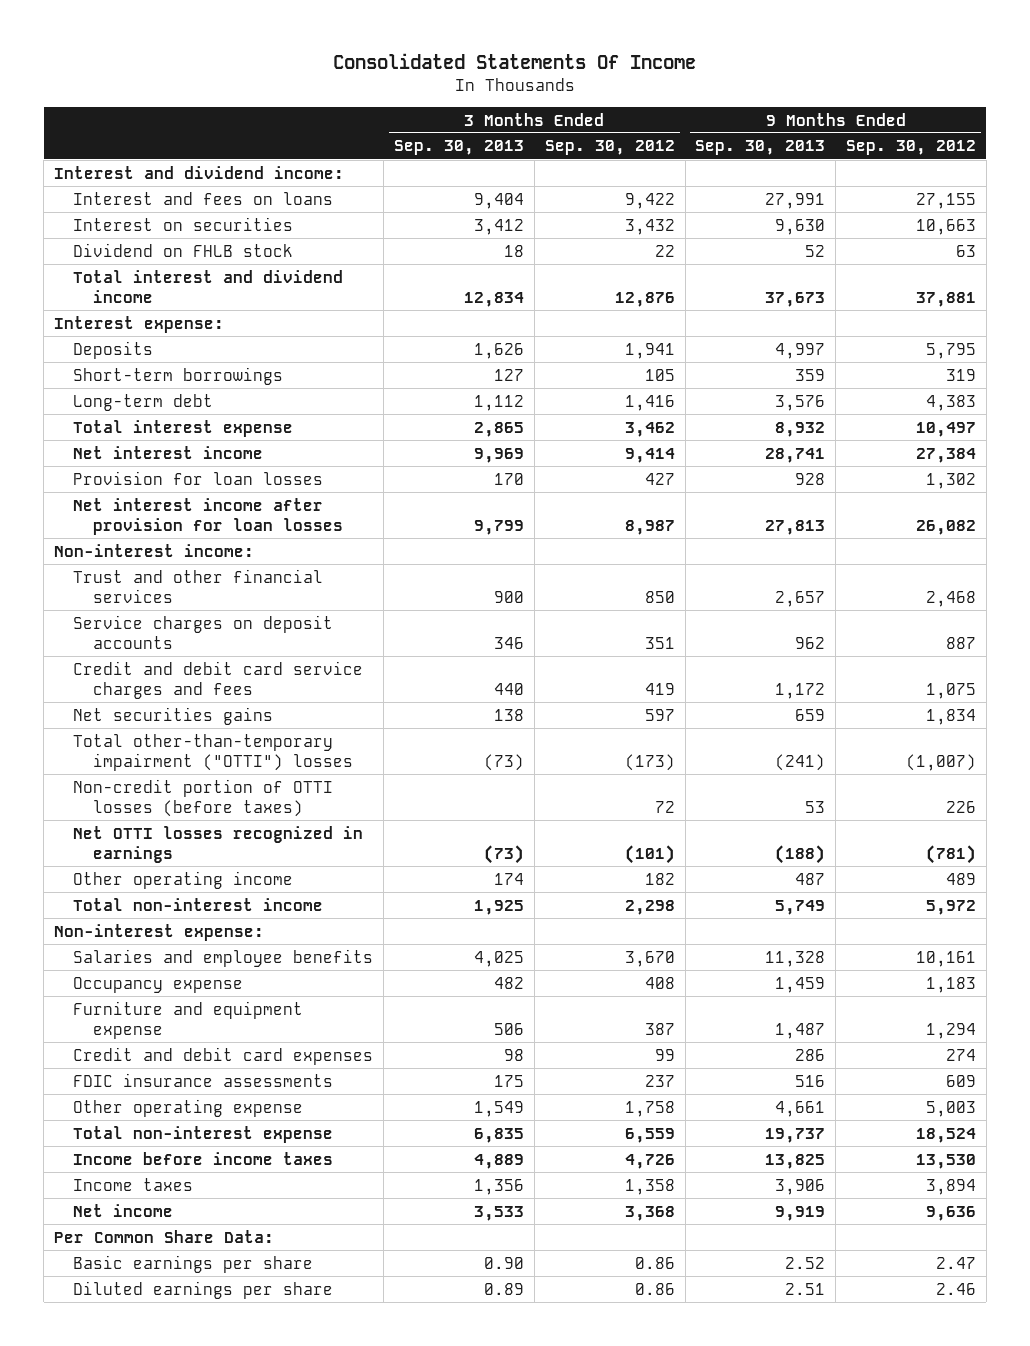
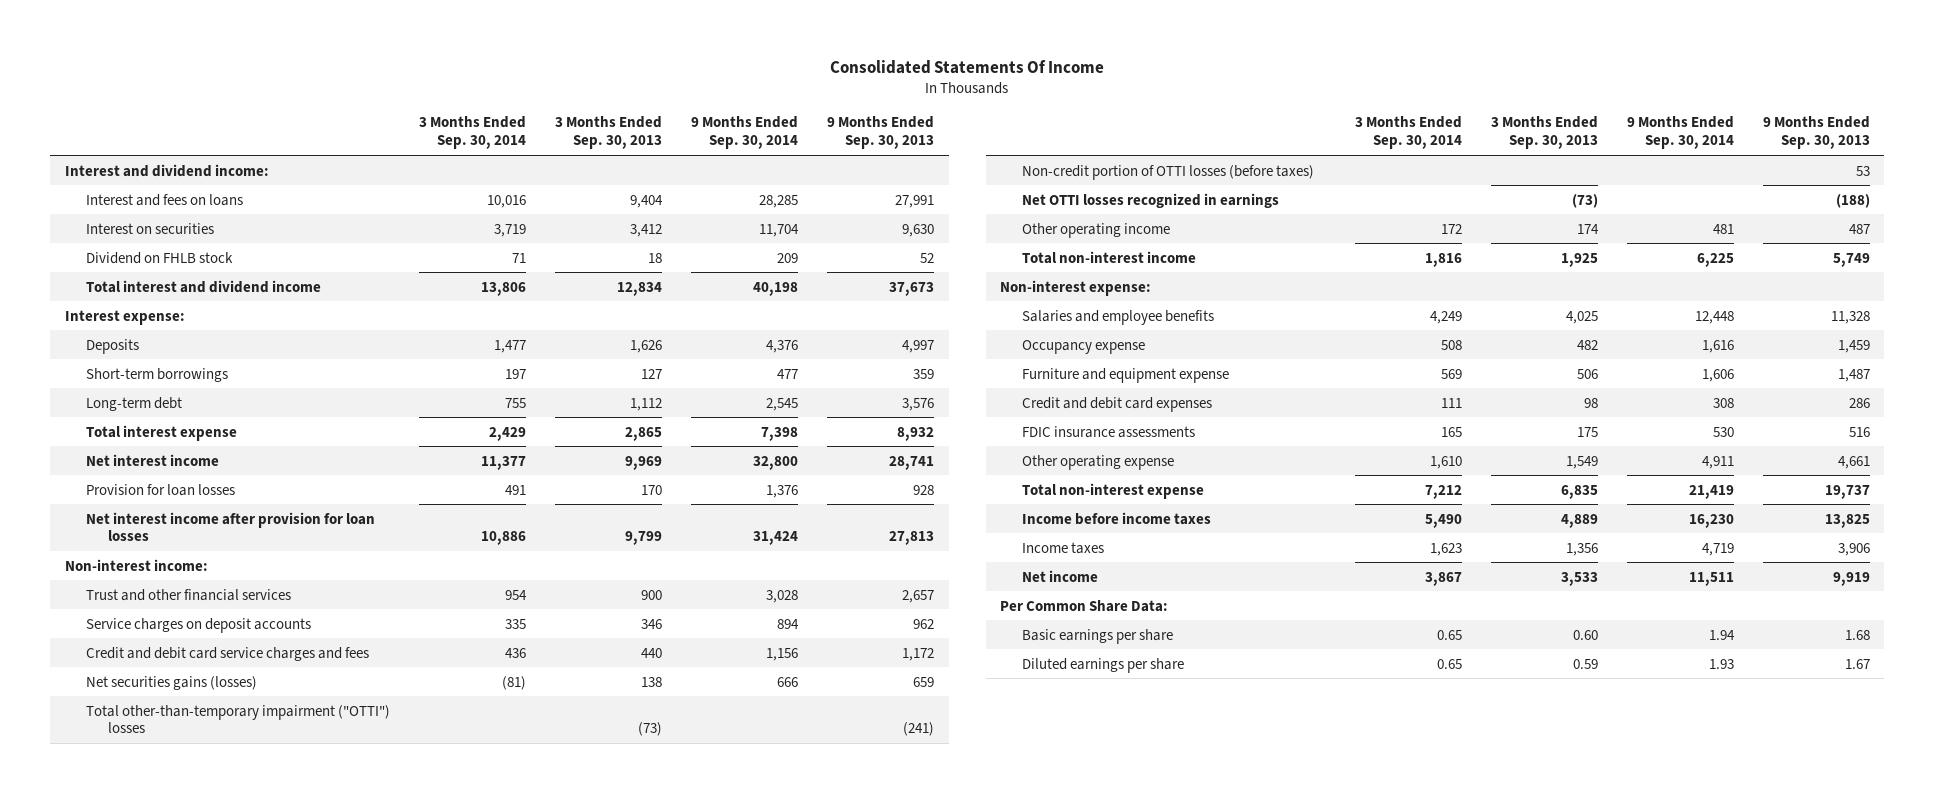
- | 3 Months Ended Sep. 30, 2013 | 3 Months Ended Sep. 30, 2012 | 9 Months Ended Sep. 30, 2013 | 9 Months Ended Sep. 30, 2012
+ | 3 Months Ended Sep. 30, 2014 | 3 Months Ended Sep. 30, 2013 | 9 Months Ended Sep. 30, 2014 | 9 Months Ended Sep. 30, 2013
- Net securities gains | 138 | 597 | 659 | 1,834
+ Net securities gains (losses) | (81) | 138 | 666 | 659
- Basic earnings per share | 0.90 | 0.86 | 2.52 | 2.47
- Diluted earnings per share | 0.89 | 0.86 | 2.51 | 2.46
+ Basic earnings per share | 0.65 | 0.60 | 1.94 | 1.68
+ Diluted earnings per share | 0.65 | 0.59 | 1.93 | 1.67

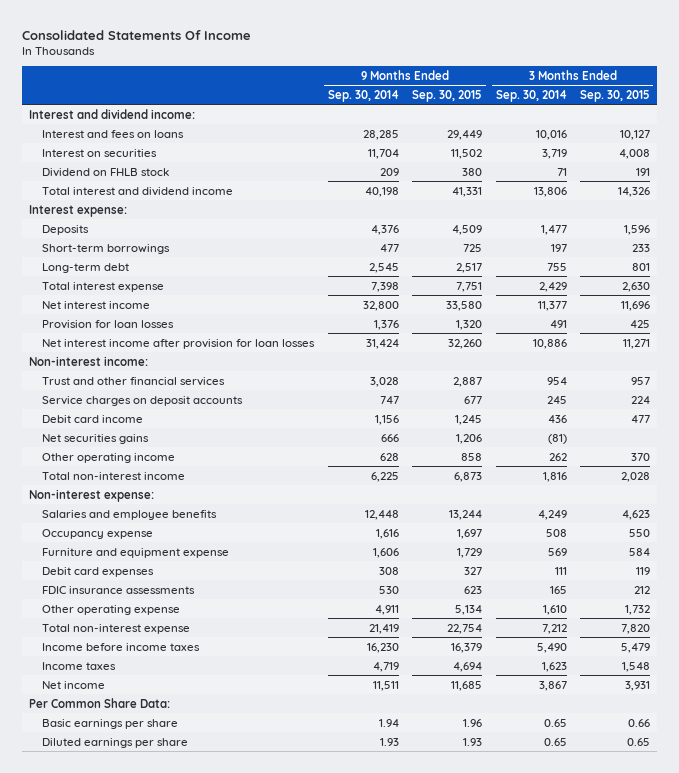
- | 3 Months Ended Sep. 30, 2014 | 3 Months Ended Sep. 30, 2013 | 9 Months Ended Sep. 30, 2014 | 9 Months Ended Sep. 30, 2013
+ | 9 Months Ended Sep. 30, 2014 | 9 Months Ended Sep. 30, 2015 | 3 Months Ended Sep. 30, 2014 | 3 Months Ended Sep. 30, 2015
- Service charges on deposit accounts | 335 | 346 | 894 | 962
- Credit and debit card service charges and fees | 436 | 440 | 1,156 | 1,172
- Net securities gains (losses) | (81) | 138 | 666 | 659
- Total other-than-temporary impairment ("OTTI") losses | | (73) | | (241)
- Non-credit portion of OTTI losses (before taxes) | | | | 53
- Net OTTI losses recognized in earnings | | (73) | | (188)
- Other operating income | 172 | 174 | 481 | 487
+ Service charges on deposit accounts | 747 | 677 | 245 | 224
+ Debit card income | 1,156 | 1,245 | 436 | 477
+ Net securities gains | 666 | 1,206 | (81) |
+ Other operating income | 628 | 858 | 262 | 370
- Credit and debit card expenses | 111 | 98 | 308 | 286
+ Debit card expenses | 308 | 327 | 111 | 119

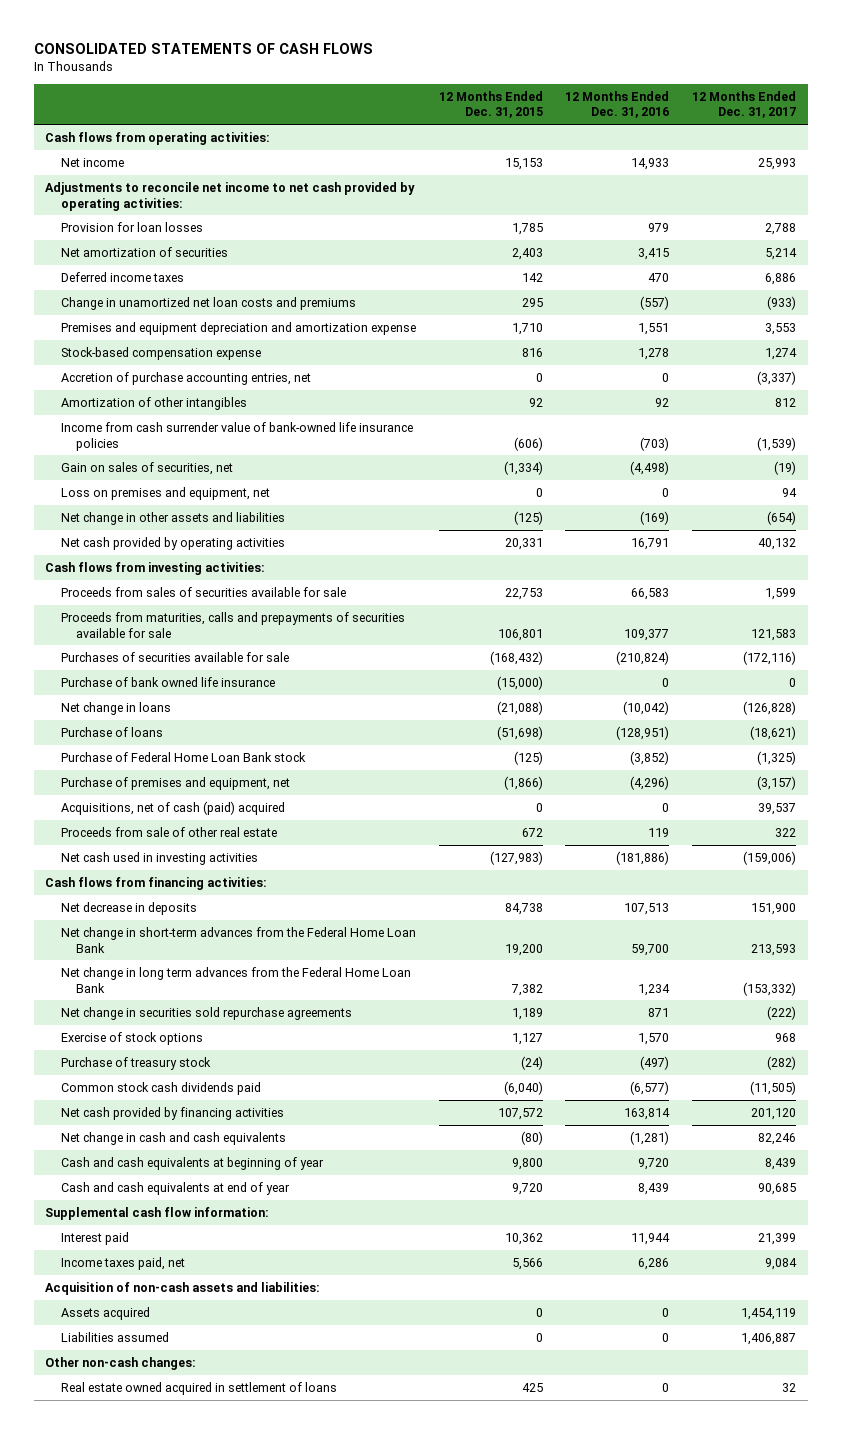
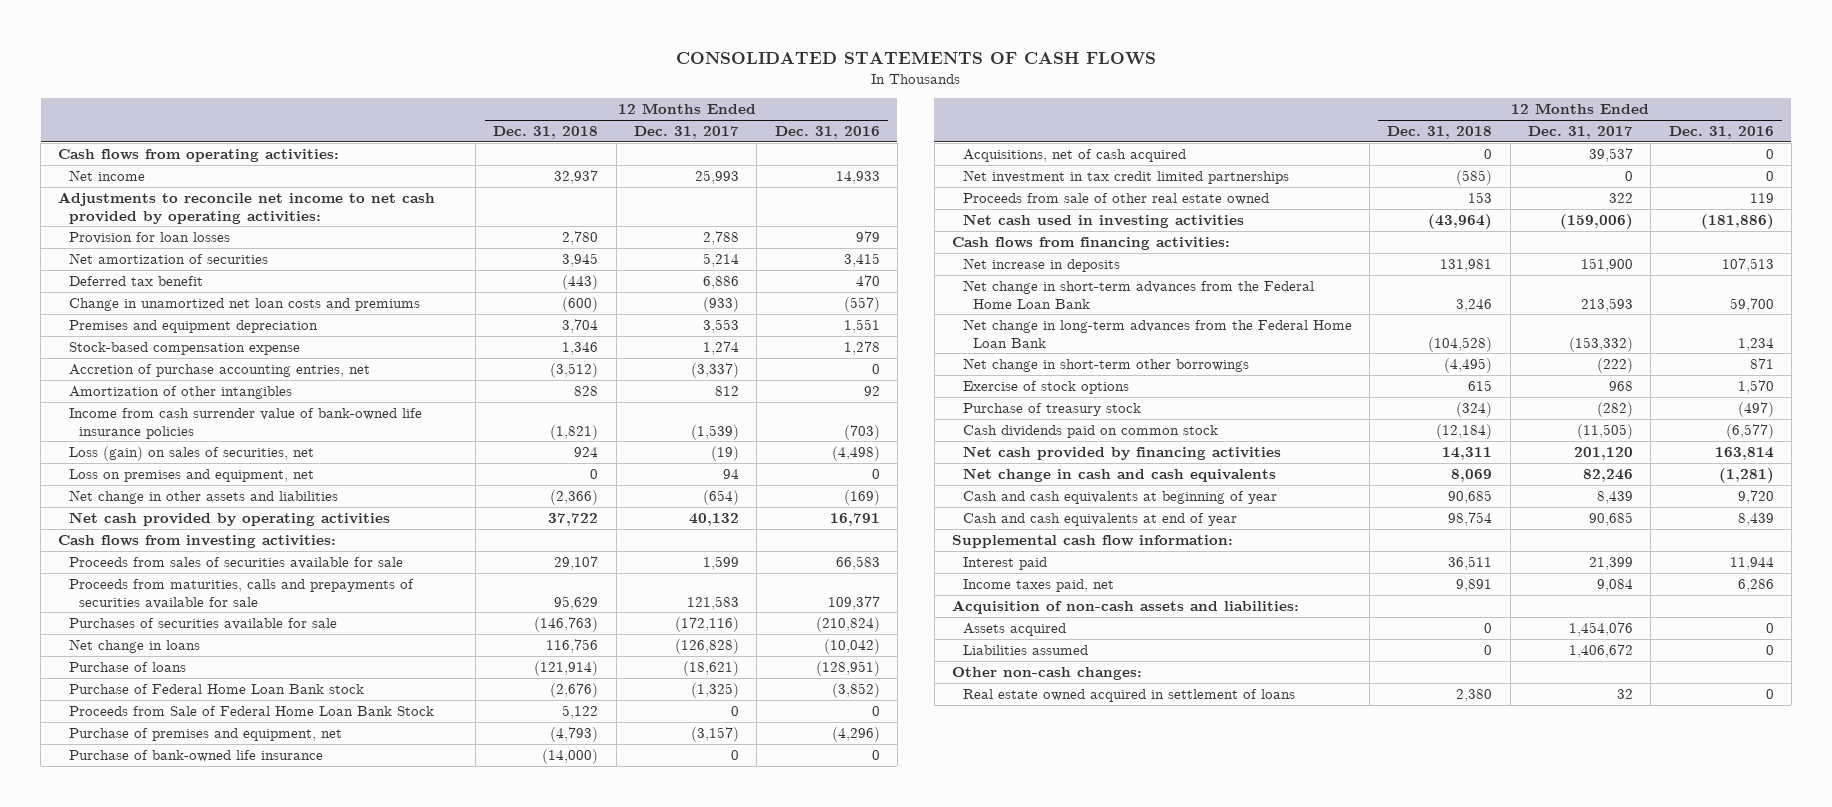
- | 12 Months Ended Dec. 31, 2015 | 12 Months Ended Dec. 31, 2016 | 12 Months Ended Dec. 31, 2017
+ | 12 Months Ended Dec. 31, 2018 | 12 Months Ended Dec. 31, 2017 | 12 Months Ended Dec. 31, 2016
- Deferred income taxes | 142 | 470 | 6,886
+ Deferred tax benefit | (443) | 6,886 | 470
- Premises and equipment depreciation and amortization expense | 1,710 | 1,551 | 3,553
+ Premises and equipment depreciation | 3,704 | 3,553 | 1,551
- Gain on sales of securities, net | (1,334) | (4,498) | (19)
+ Loss (gain) on sales of securities, net | 924 | (19) | (4,498)
- Purchase of bank owned life insurance | (15,000) | 0 | 0
+ Proceeds from Sale of Federal Home Loan Bank Stock | 5,122 | 0 | 0
- Acquisitions, net of cash (paid) acquired | 0 | 0 | 39,537
- Proceeds from sale of other real estate | 672 | 119 | 322
+ Purchase of bank-owned life insurance | (14,000) | 0 | 0
+ Acquisitions, net of cash acquired | 0 | 39,537 | 0
+ Net investment in tax credit limited partnerships | (585) | 0 | 0
+ Proceeds from sale of other real estate owned | 153 | 322 | 119
- Net decrease in deposits | 84,738 | 107,513 | 151,900
+ Net increase in deposits | 131,981 | 151,900 | 107,513
- Net change in long term advances from the Federal Home Loan Bank | 7,382 | 1,234 | (153,332)
- Net change in securities sold repurchase agreements | 1,189 | 871 | (222)
+ Net change in long-term advances from the Federal Home Loan Bank | (104,528) | (153,332) | 1,234
+ Net change in short-term other borrowings | (4,495) | (222) | 871
- Common stock cash dividends paid | (6,040) | (6,577) | (11,505)
+ Cash dividends paid on common stock | (12,184) | (11,505) | (6,577)
- Assets acquired | 0 | 0 | 1,454,119
- Liabilities assumed | 0 | 0 | 1,406,887
+ Assets acquired | 0 | 1,454,076 | 0
+ Liabilities assumed | 0 | 1,406,672 | 0

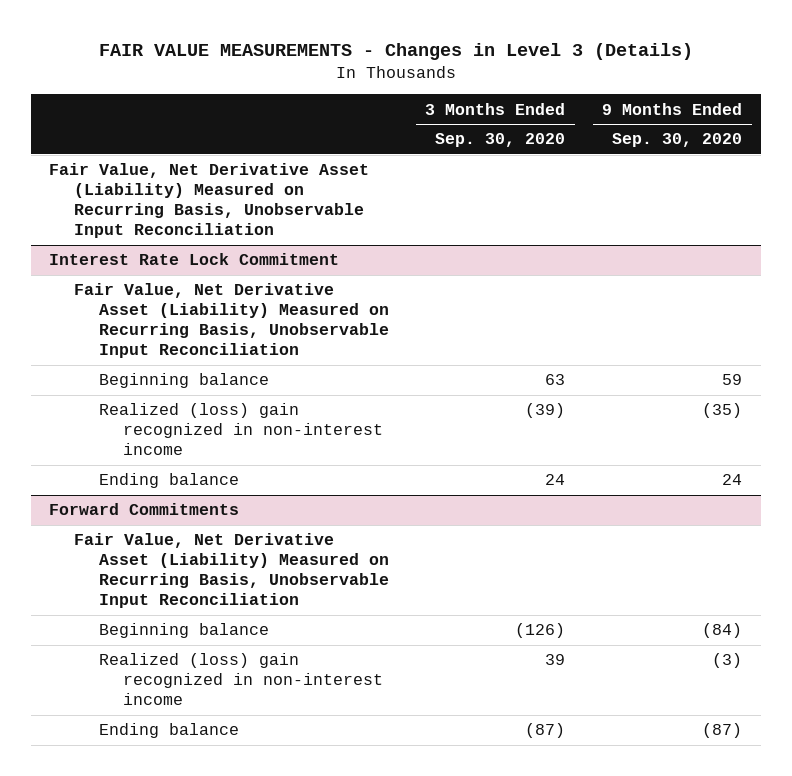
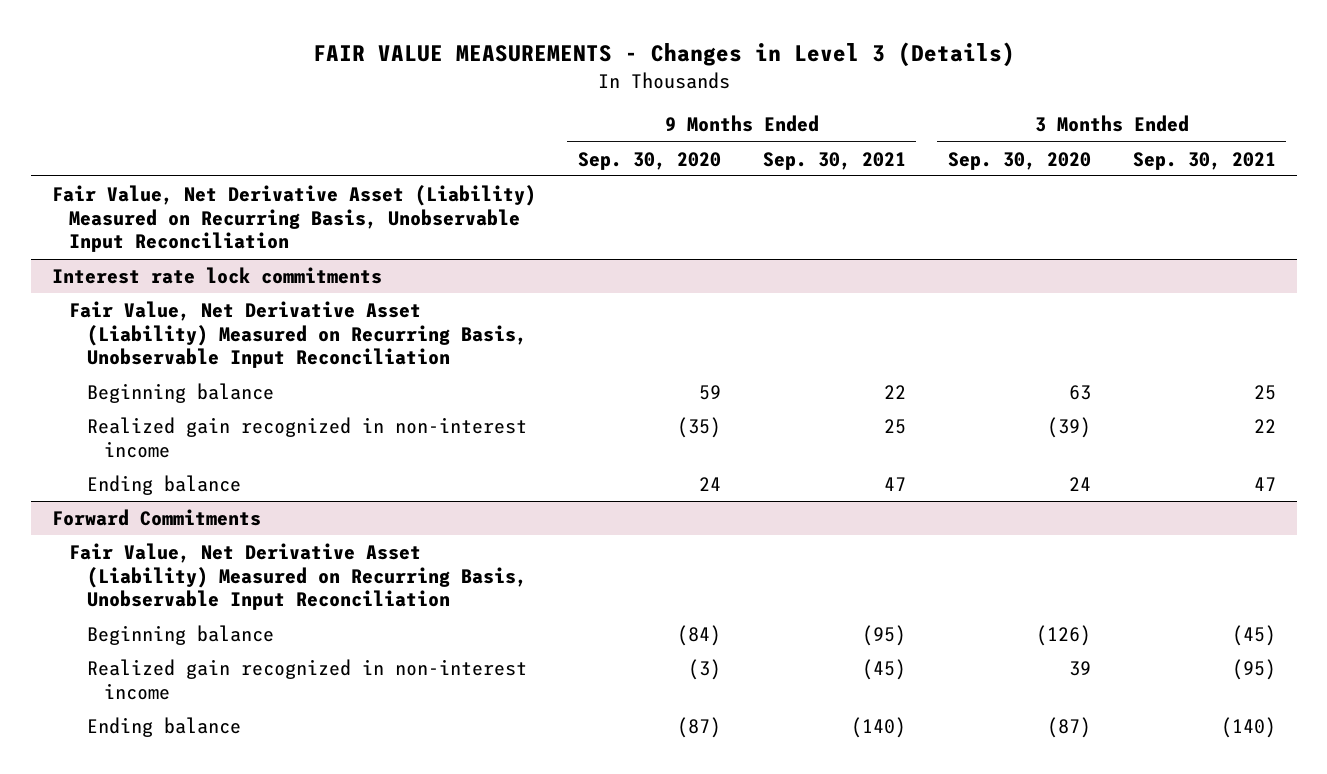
- | 3 Months Ended Sep. 30, 2020 | 9 Months Ended Sep. 30, 2020
+ | 9 Months Ended Sep. 30, 2020 | 9 Months Ended Sep. 30, 2021 | 3 Months Ended Sep. 30, 2020 | 3 Months Ended Sep. 30, 2021
- Interest Rate Lock Commitment
+ Interest rate lock commitments
- Realized (loss) gain recognized in non-interest income | (39) | (35)
+ Realized gain recognized in non-interest income | (35) | 25 | (39) | 22
@ Forward Commitments
- Realized (loss) gain recognized in non-interest income | 39 | (3)
+ Realized gain recognized in non-interest income | (3) | (45) | 39 | (95)

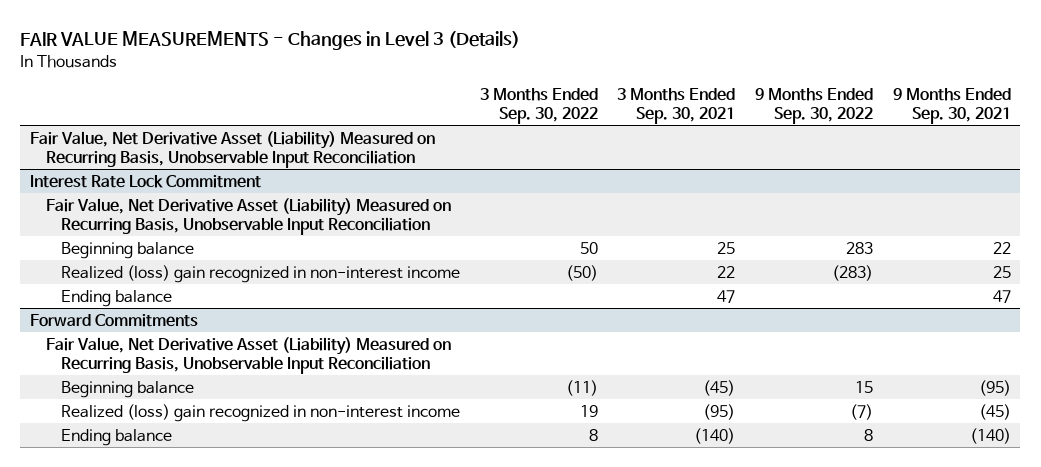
- | 9 Months Ended Sep. 30, 2020 | 9 Months Ended Sep. 30, 2021 | 3 Months Ended Sep. 30, 2020 | 3 Months Ended Sep. 30, 2021
+ | 3 Months Ended Sep. 30, 2022 | 3 Months Ended Sep. 30, 2021 | 9 Months Ended Sep. 30, 2022 | 9 Months Ended Sep. 30, 2021
- Interest rate lock commitments
+ Interest Rate Lock Commitment
- Realized gain recognized in non-interest income | (35) | 25 | (39) | 22
+ Realized (loss) gain recognized in non-interest income | (50) | 22 | (283) | 25
@ Forward Commitments
- Realized gain recognized in non-interest income | (3) | (45) | 39 | (95)
+ Realized (loss) gain recognized in non-interest income | 19 | (95) | (7) | (45)

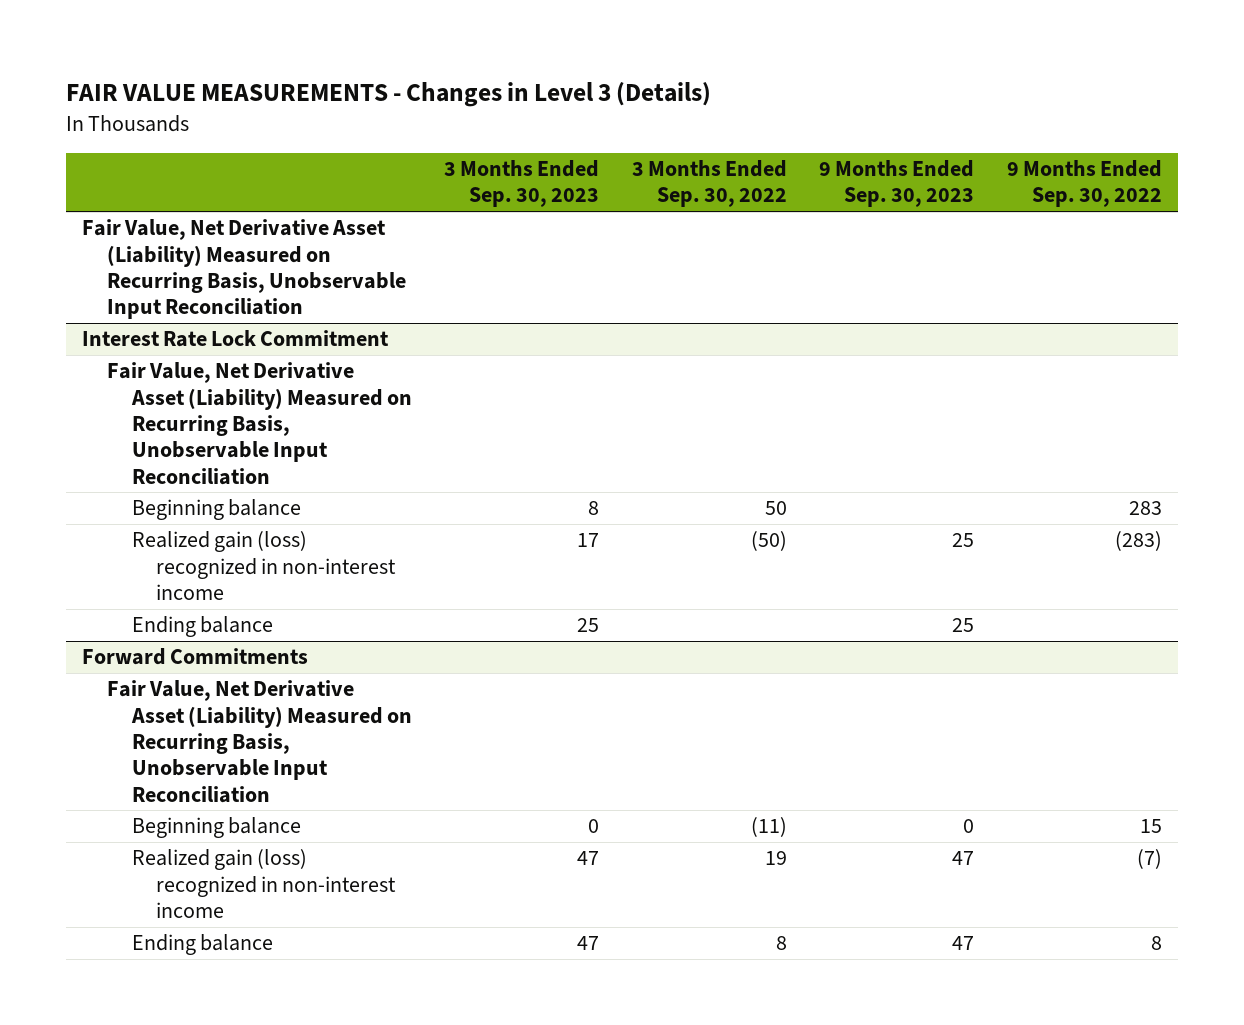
- | 3 Months Ended Sep. 30, 2022 | 3 Months Ended Sep. 30, 2021 | 9 Months Ended Sep. 30, 2022 | 9 Months Ended Sep. 30, 2021
+ | 3 Months Ended Sep. 30, 2023 | 3 Months Ended Sep. 30, 2022 | 9 Months Ended Sep. 30, 2023 | 9 Months Ended Sep. 30, 2022
@ Interest Rate Lock Commitment
- Realized (loss) gain recognized in non-interest income | (50) | 22 | (283) | 25
+ Realized gain (loss) recognized in non-interest income | 17 | (50) | 25 | (283)
@ Forward Commitments
- Realized (loss) gain recognized in non-interest income | 19 | (95) | (7) | (45)
+ Realized gain (loss) recognized in non-interest income | 47 | 19 | 47 | (7)

